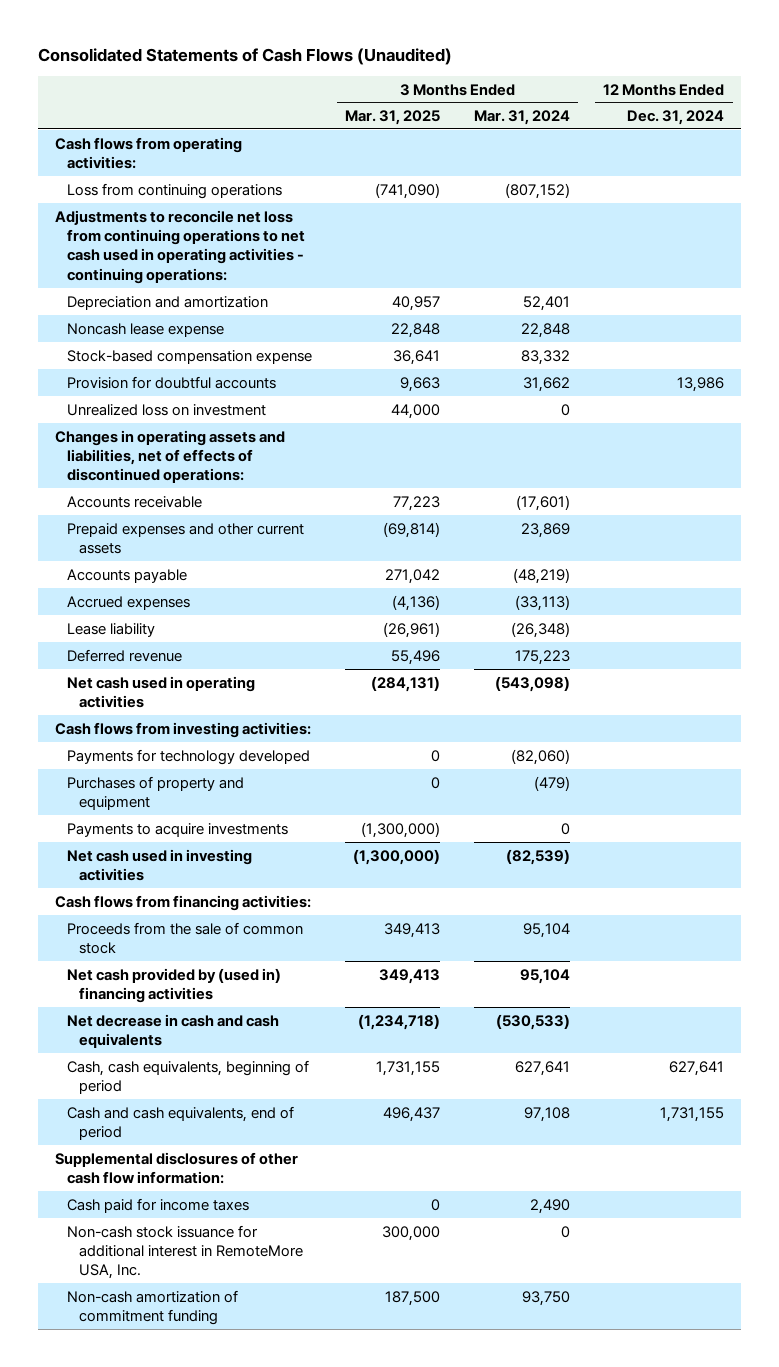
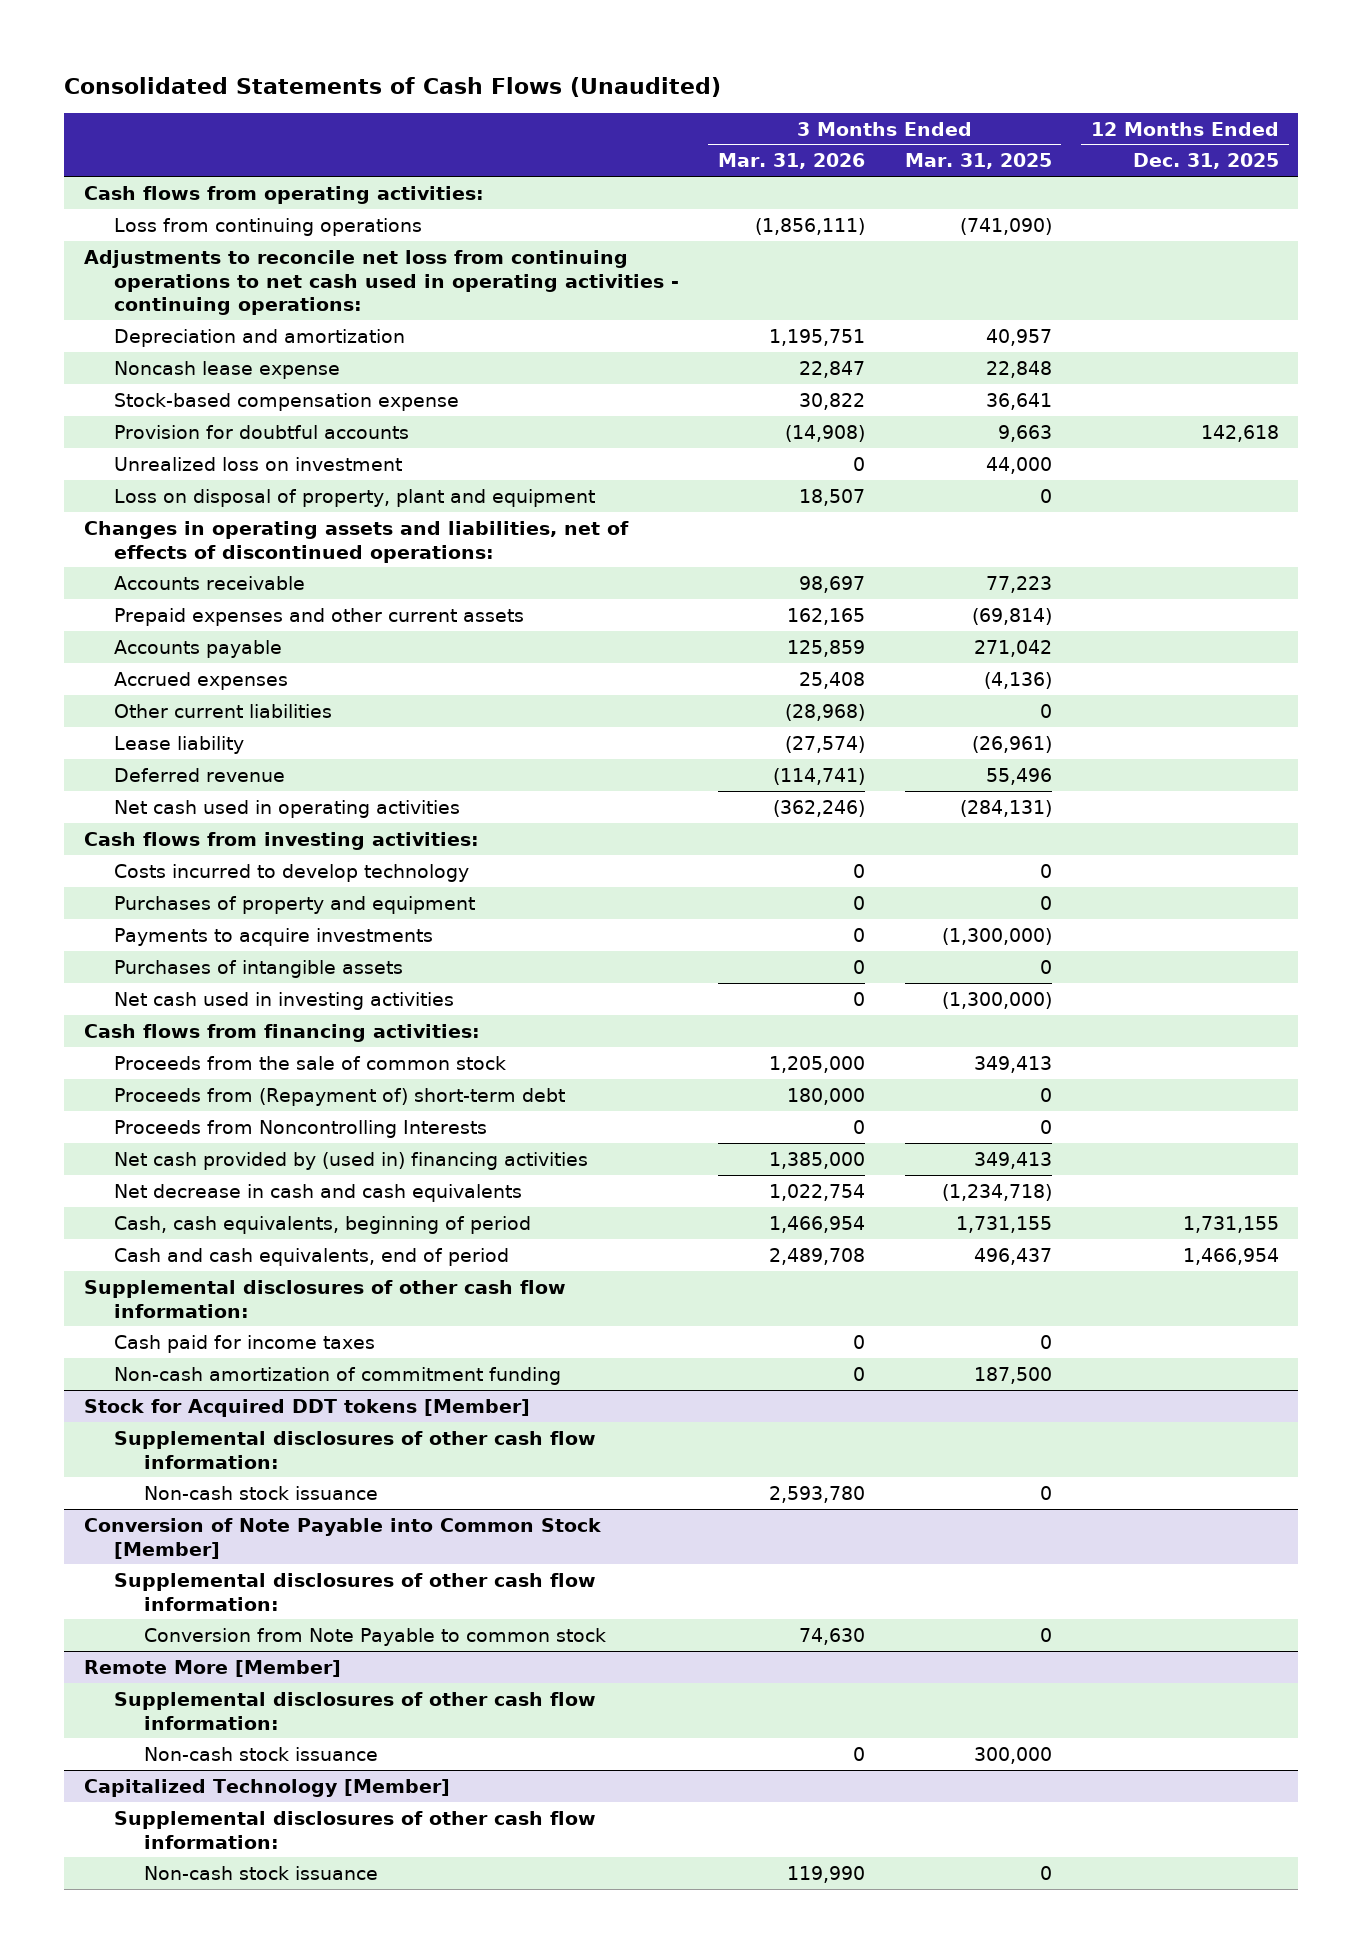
- | 3 Months Ended Mar. 31, 2025 | 3 Months Ended Mar. 31, 2024 | 12 Months Ended Dec. 31, 2024
+ | 3 Months Ended Mar. 31, 2026 | 3 Months Ended Mar. 31, 2025 | 12 Months Ended Dec. 31, 2025
+ Loss on disposal of property, plant and equipment | 18,507 | 0 |
+ Other current liabilities | (28,968) | 0 |
- Payments for technology developed | 0 | (82,060) |
+ Costs incurred to develop technology | 0 | 0 |
+ Purchases of intangible assets | 0 | 0 |
+ Proceeds from (Repayment of) short-term debt | 180,000 | 0 |
+ Proceeds from Noncontrolling Interests | 0 | 0 |
- Non-cash stock issuance for additional interest in RemoteMore USA, Inc. | 300,000 | 0 |
+ Stock for Acquired DDT tokens [Member]
+ Supplemental disclosures of other cash flow information:
+ Non-cash stock issuance | 2,593,780 | 0 |
+ Conversion of Note Payable into Common Stock [Member]
+ Supplemental disclosures of other cash flow information:
+ Conversion from Note Payable to common stock | 74,630 | 0 |
+ Remote More [Member]
+ Supplemental disclosures of other cash flow information:
+ Non-cash stock issuance | 0 | 300,000 |
+ Capitalized Technology [Member]
+ Supplemental disclosures of other cash flow information:
+ Non-cash stock issuance | 119,990 | 0 |

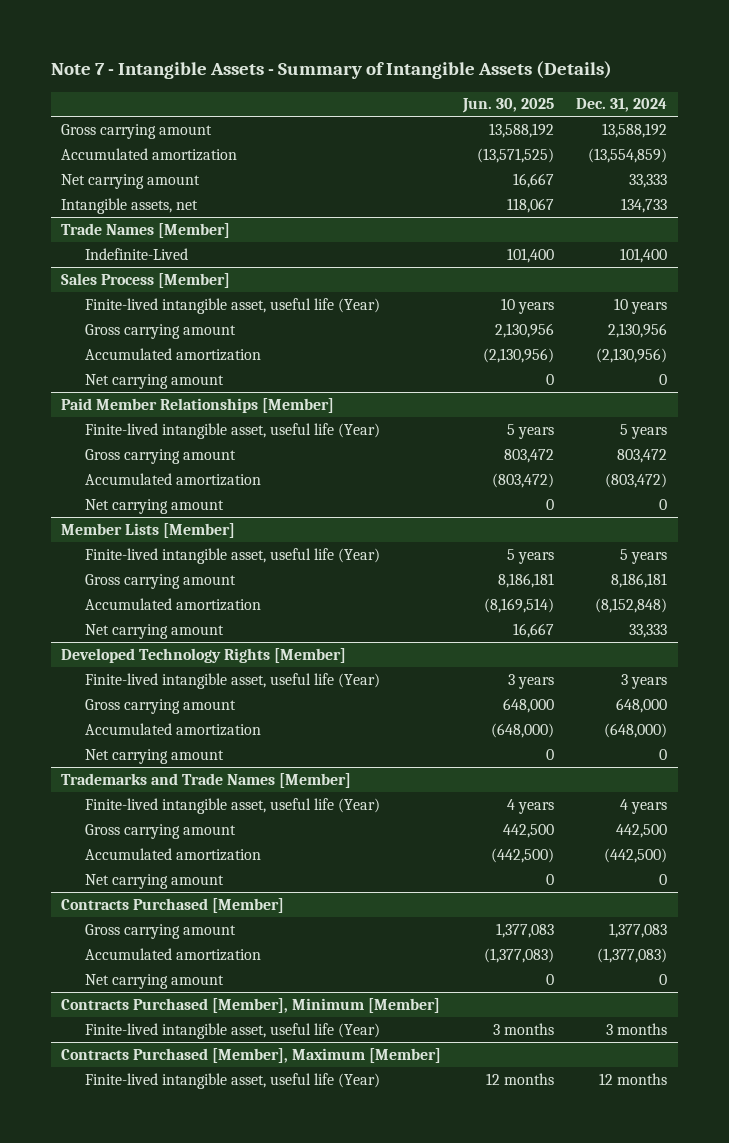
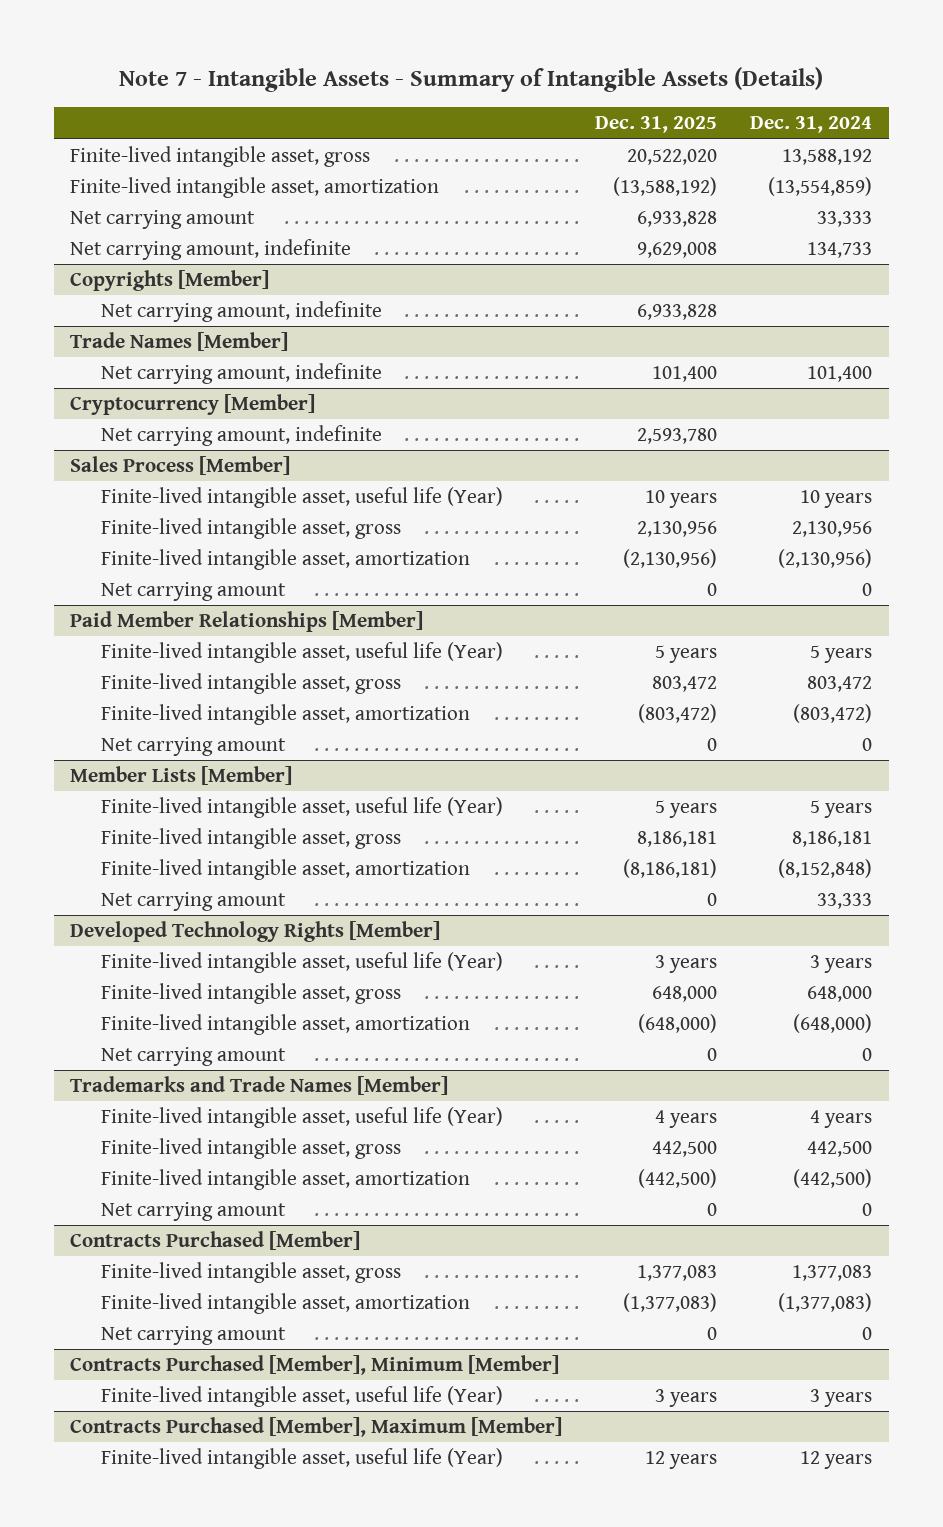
- | Jun. 30, 2025 | Dec. 31, 2024
+ | Dec. 31, 2025 | Dec. 31, 2024
- Gross carrying amount | 13,588,192 | 13,588,192
- Accumulated amortization | (13,571,525) | (13,554,859)
+ Finite-lived intangible asset, gross | 20,522,020 | 13,588,192
+ Finite-lived intangible asset, amortization | (13,588,192) | (13,554,859)
- Intangible assets, net | 118,067 | 134,733
+ Net carrying amount, indefinite | 9,629,008 | 134,733
+ Copyrights [Member]
+ Net carrying amount, indefinite | 6,933,828 |
@ Trade Names [Member]
- Indefinite-Lived | 101,400 | 101,400
+ Net carrying amount, indefinite | 101,400 | 101,400
+ Cryptocurrency [Member]
+ Net carrying amount, indefinite | 2,593,780 |
@ Sales Process [Member]
- Gross carrying amount | 2,130,956 | 2,130,956
- Accumulated amortization | (2,130,956) | (2,130,956)
+ Finite-lived intangible asset, gross | 2,130,956 | 2,130,956
+ Finite-lived intangible asset, amortization | (2,130,956) | (2,130,956)
@ Paid Member Relationships [Member]
- Gross carrying amount | 803,472 | 803,472
- Accumulated amortization | (803,472) | (803,472)
+ Finite-lived intangible asset, gross | 803,472 | 803,472
+ Finite-lived intangible asset, amortization | (803,472) | (803,472)
@ Member Lists [Member]
- Gross carrying amount | 8,186,181 | 8,186,181
- Accumulated amortization | (8,169,514) | (8,152,848)
+ Finite-lived intangible asset, gross | 8,186,181 | 8,186,181
+ Finite-lived intangible asset, amortization | (8,186,181) | (8,152,848)
@ Developed Technology Rights [Member]
- Gross carrying amount | 648,000 | 648,000
- Accumulated amortization | (648,000) | (648,000)
+ Finite-lived intangible asset, gross | 648,000 | 648,000
+ Finite-lived intangible asset, amortization | (648,000) | (648,000)
@ Trademarks and Trade Names [Member]
- Gross carrying amount | 442,500 | 442,500
- Accumulated amortization | (442,500) | (442,500)
+ Finite-lived intangible asset, gross | 442,500 | 442,500
+ Finite-lived intangible asset, amortization | (442,500) | (442,500)
@ Contracts Purchased [Member]
- Gross carrying amount | 1,377,083 | 1,377,083
- Accumulated amortization | (1,377,083) | (1,377,083)
+ Finite-lived intangible asset, gross | 1,377,083 | 1,377,083
+ Finite-lived intangible asset, amortization | (1,377,083) | (1,377,083)
@ Contracts Purchased [Member], Minimum [Member]
- Finite-lived intangible asset, useful life (Year) | 3 months | 3 months
+ Finite-lived intangible asset, useful life (Year) | 3 years | 3 years
@ Contracts Purchased [Member], Maximum [Member]
- Finite-lived intangible asset, useful life (Year) | 12 months | 12 months
+ Finite-lived intangible asset, useful life (Year) | 12 years | 12 years

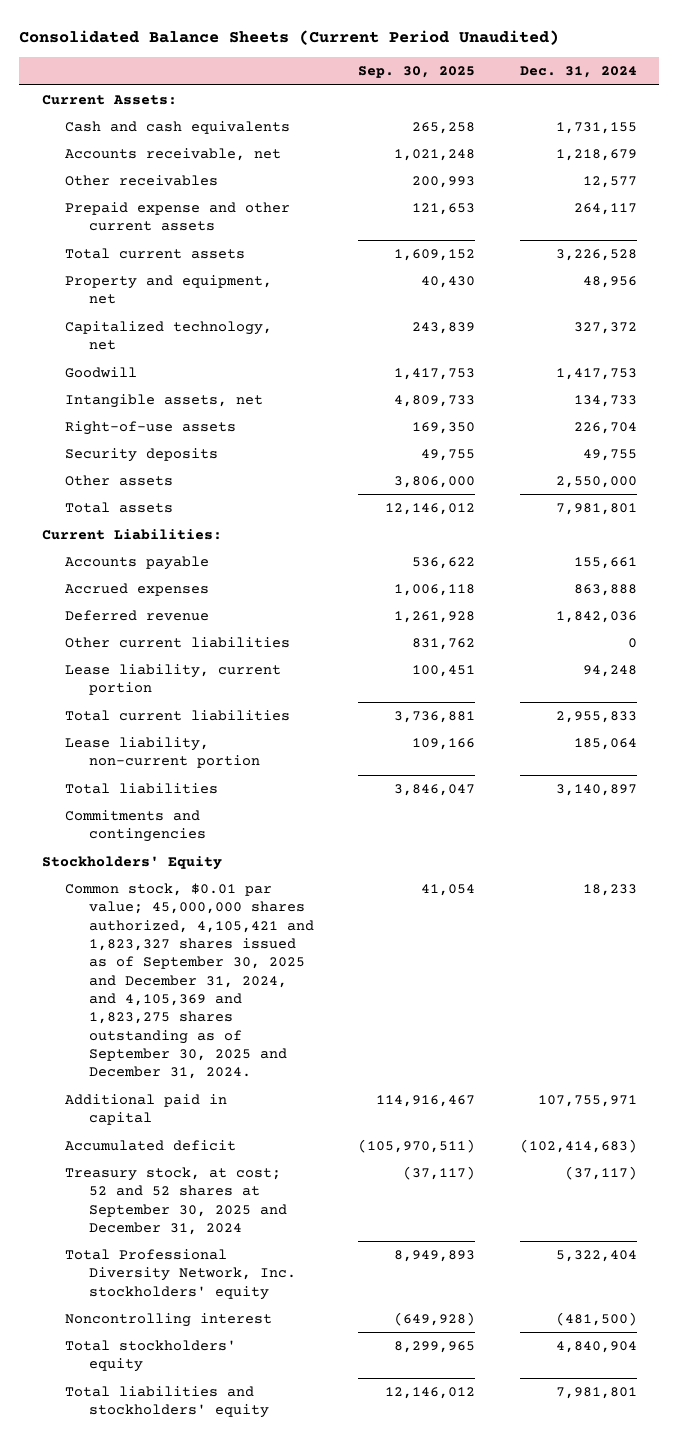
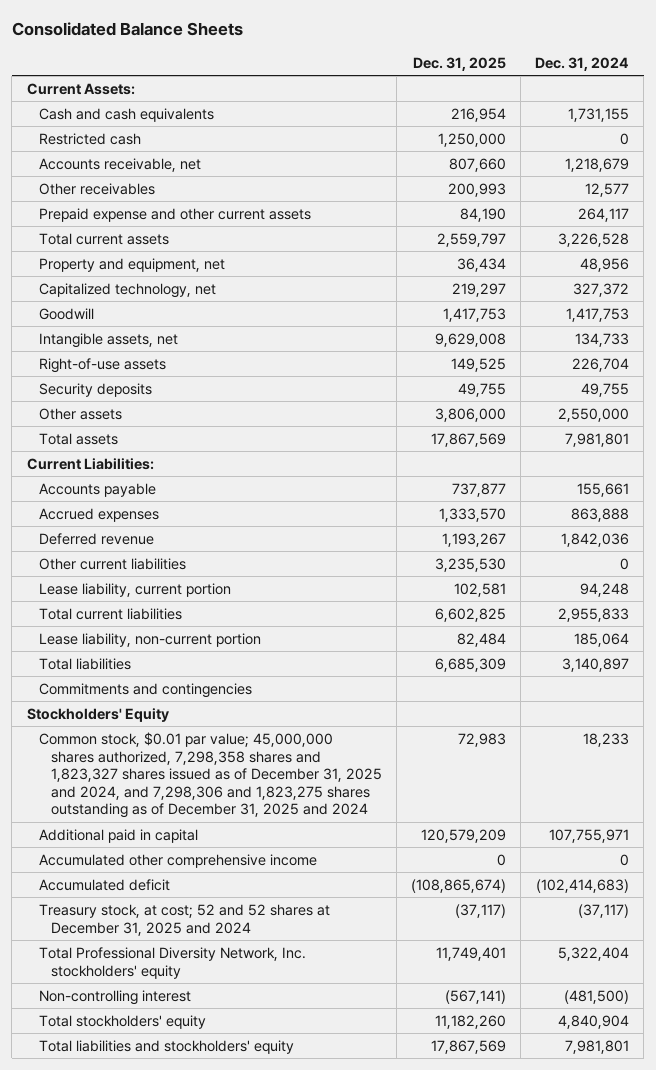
- Consolidated Balance Sheets (Current Period Unaudited)
+ Consolidated Balance Sheets
- | Sep. 30, 2025 | Dec. 31, 2024
+ | Dec. 31, 2025 | Dec. 31, 2024
+ Restricted cash | 1,250,000 | 0
- Common stock, $0.01 par value; 45,000,000 shares authorized, 4,105,421 and 1,823,327 shares issued as of September 30, 2025 and December 31, 2024, and 4,105,369 and 1,823,275 shares outstanding as of September 30, 2025 and December 31, 2024. | 41,054 | 18,233
+ Common stock, $0.01 par value; 45,000,000 shares authorized, 7,298,358 shares and 1,823,327 shares issued as of December 31, 2025 and 2024, and 7,298,306 and 1,823,275 shares outstanding as of December 31, 2025 and 2024 | 72,983 | 18,233
+ Accumulated other comprehensive income | 0 | 0
- Treasury stock, at cost; 52 and 52 shares at September 30, 2025 and December 31, 2024 | (37,117) | (37,117)
+ Treasury stock, at cost; 52 and 52 shares at December 31, 2025 and 2024 | (37,117) | (37,117)
- Noncontrolling interest | (649,928) | (481,500)
+ Non-controlling interest | (567,141) | (481,500)

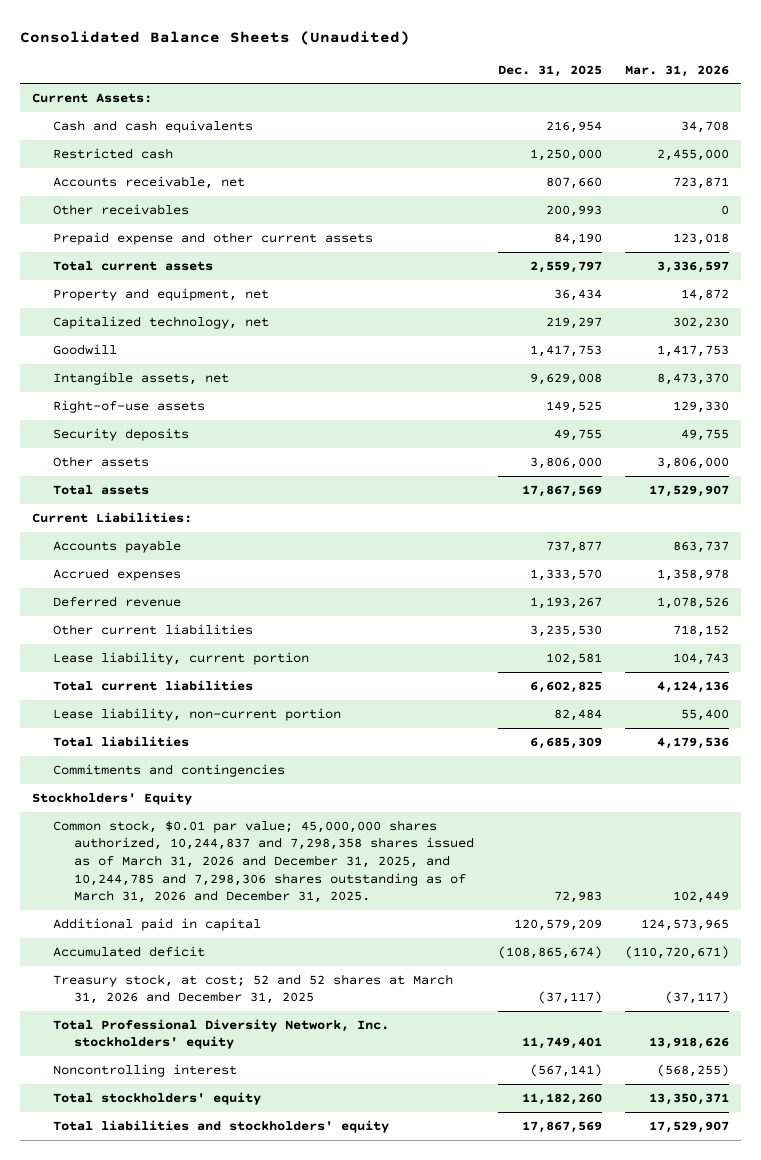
- Consolidated Balance Sheets
+ Consolidated Balance Sheets (Unaudited)
- | Dec. 31, 2025 | Dec. 31, 2024
+ | Dec. 31, 2025 | Mar. 31, 2026
- Common stock, $0.01 par value; 45,000,000 shares authorized, 7,298,358 shares and 1,823,327 shares issued as of December 31, 2025 and 2024, and 7,298,306 and 1,823,275 shares outstanding as of December 31, 2025 and 2024 | 72,983 | 18,233
+ Common stock, $0.01 par value; 45,000,000 shares authorized, 10,244,837 and 7,298,358 shares issued as of March 31, 2026 and December 31, 2025, and 10,244,785 and 7,298,306 shares outstanding as of March 31, 2026 and December 31, 2025. | 72,983 | 102,449
- Accumulated other comprehensive income | 0 | 0
- Treasury stock, at cost; 52 and 52 shares at December 31, 2025 and 2024 | (37,117) | (37,117)
+ Treasury stock, at cost; 52 and 52 shares at March 31, 2026 and December 31, 2025 | (37,117) | (37,117)
- Non-controlling interest | (567,141) | (481,500)
+ Noncontrolling interest | (567,141) | (568,255)

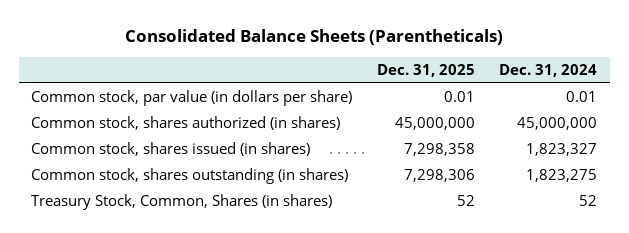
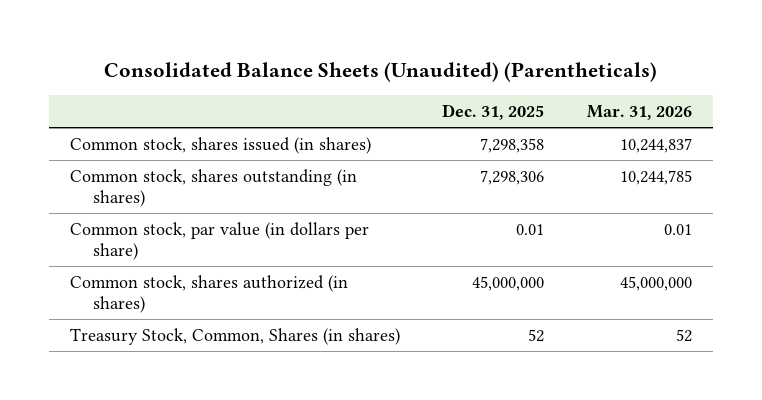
- Consolidated Balance Sheets (Parentheticals)
+ Consolidated Balance Sheets (Unaudited) (Parentheticals)
- | Dec. 31, 2025 | Dec. 31, 2024
+ | Dec. 31, 2025 | Mar. 31, 2026
moved down: Common stock, par value (in dollars per share) | 0.01 | 0.01
moved down: Common stock, shares authorized (in shares) | 45,000,000 | 45,000,000

